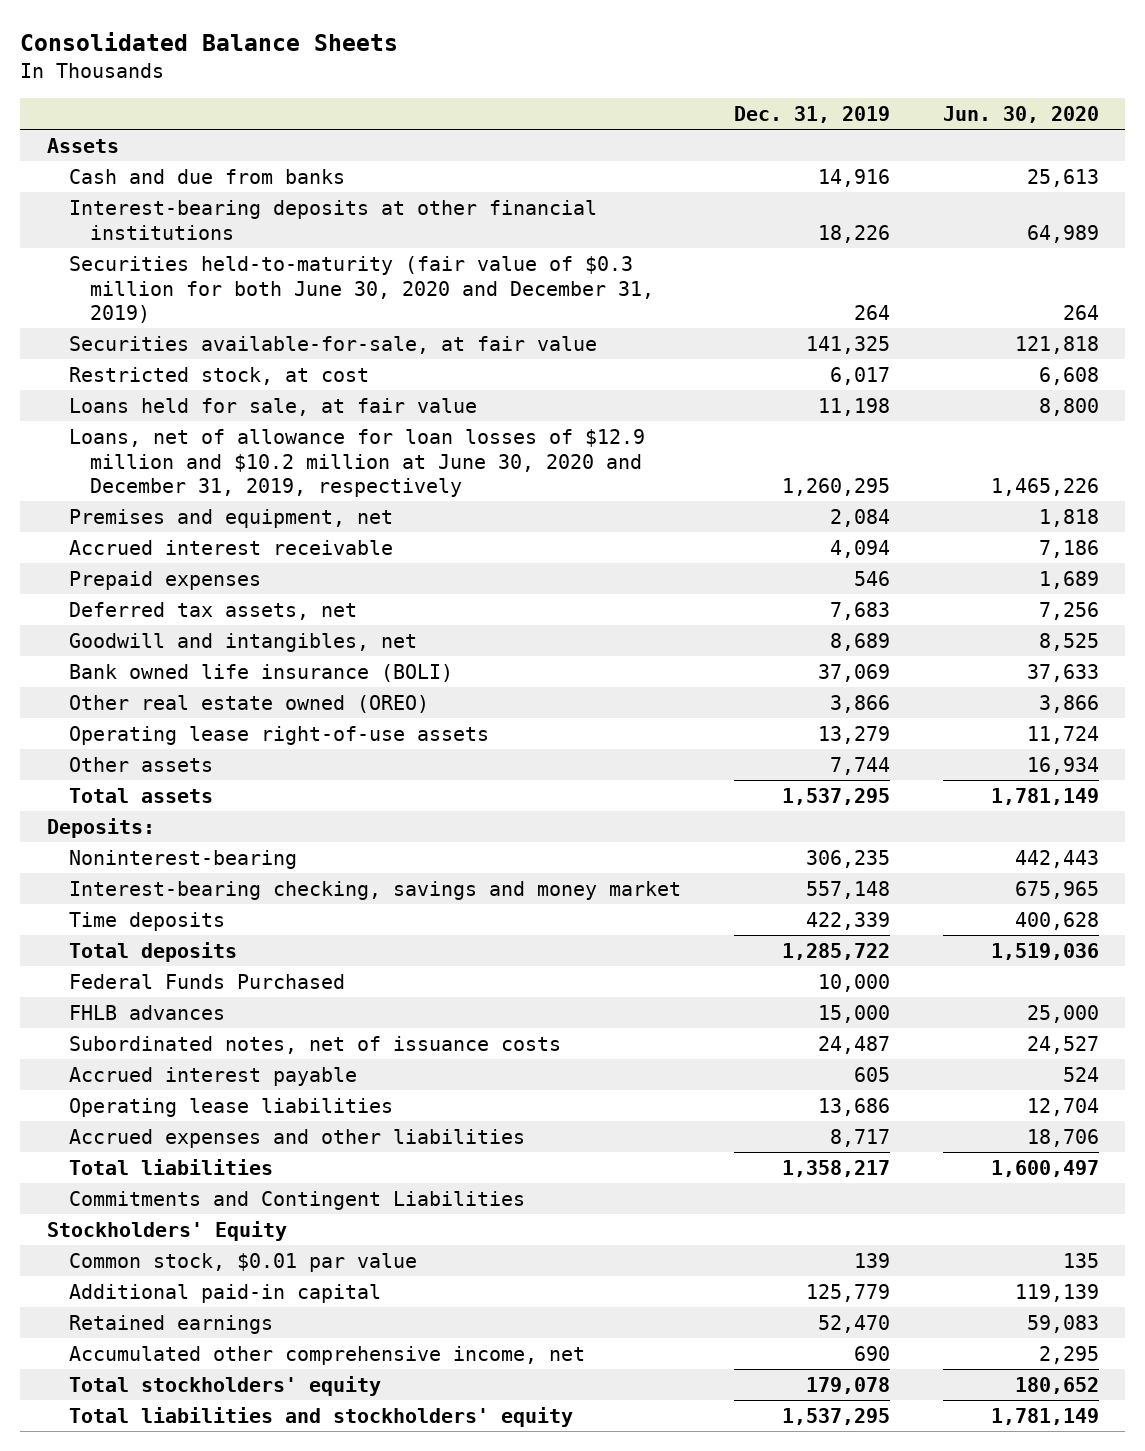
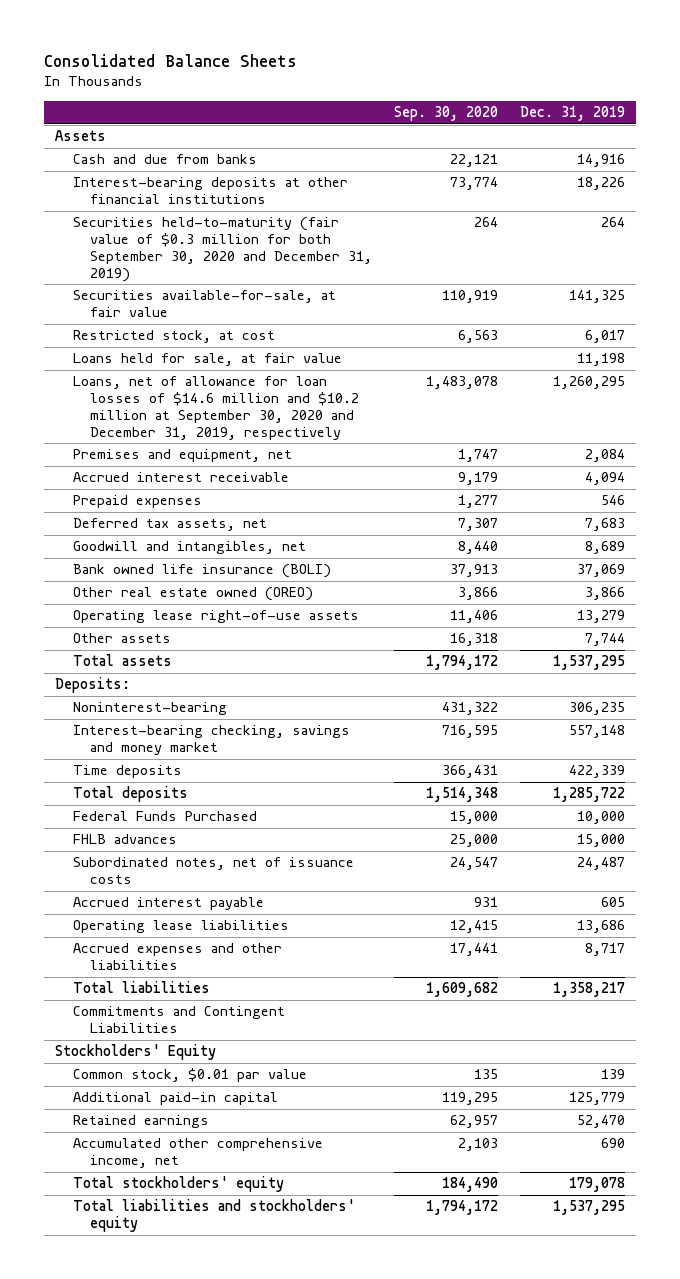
- | Dec. 31, 2019 | Jun. 30, 2020
+ | Sep. 30, 2020 | Dec. 31, 2019
- Securities held-to-maturity (fair value of $0.3 million for both June 30, 2020 and December 31, 2019) | 264 | 264
+ Securities held-to-maturity (fair value of $0.3 million for both September 30, 2020 and December 31, 2019) | 264 | 264
- Loans, net of allowance for loan losses of $12.9 million and $10.2 million at June 30, 2020 and December 31, 2019, respectively | 1,260,295 | 1,465,226
+ Loans, net of allowance for loan losses of $14.6 million and $10.2 million at September 30, 2020 and December 31, 2019, respectively | 1,483,078 | 1,260,295

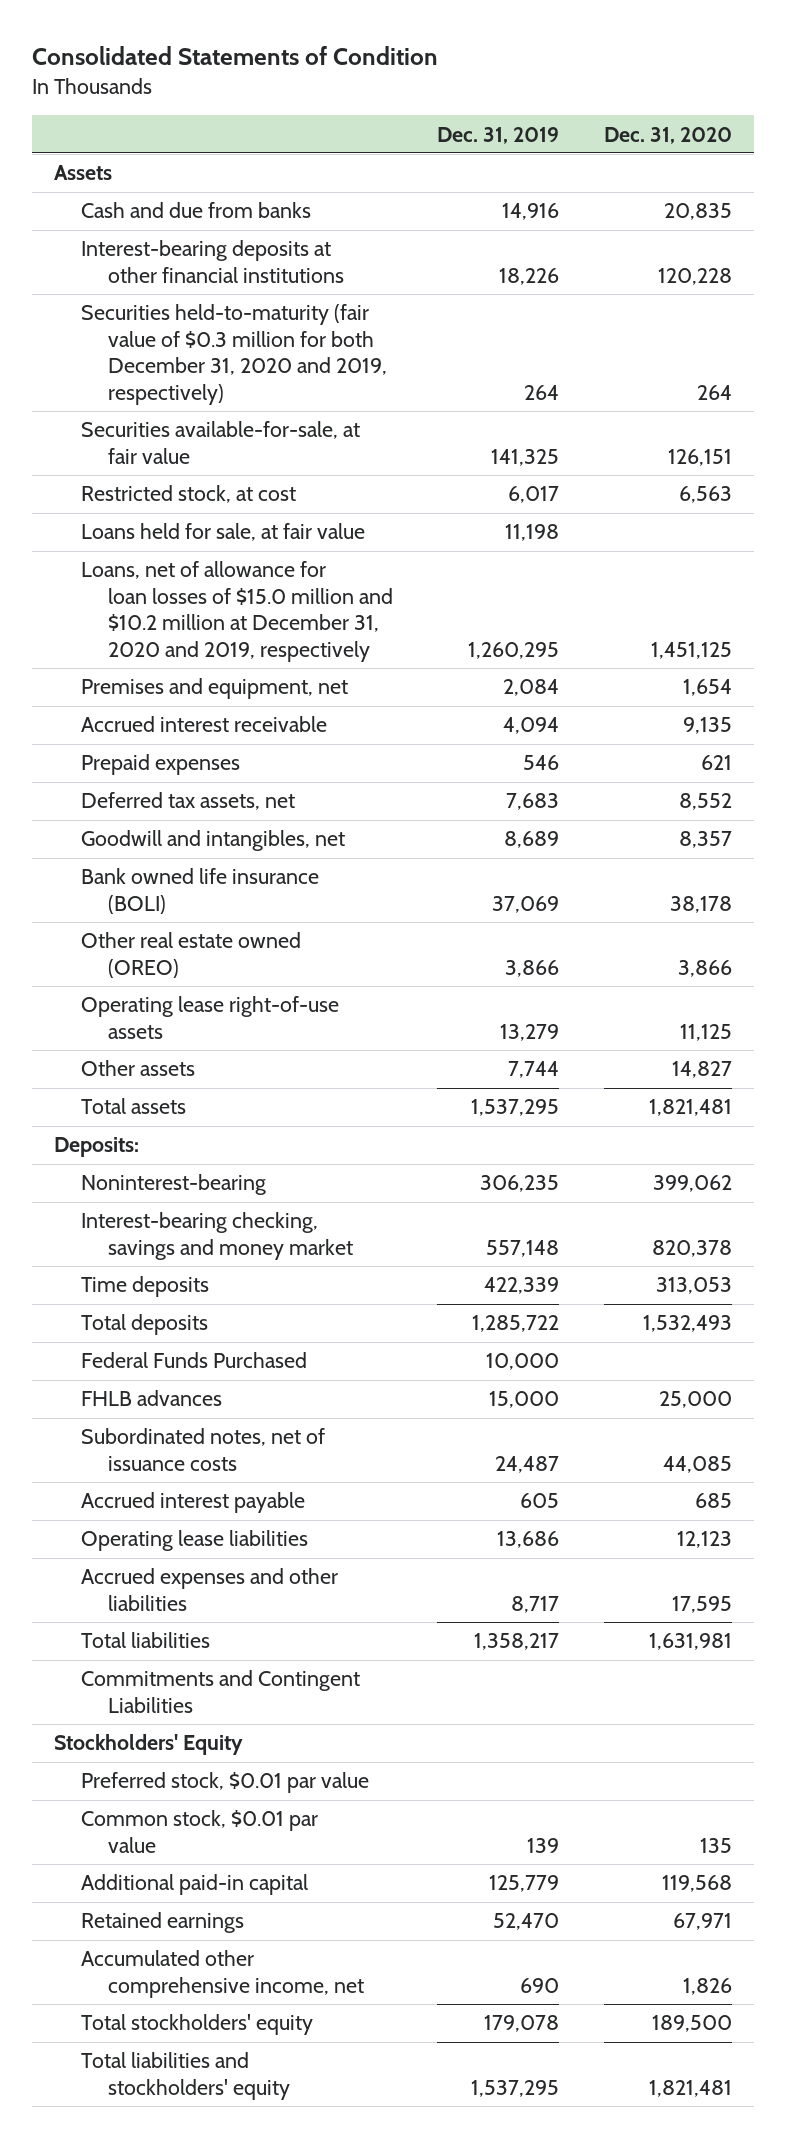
- Consolidated Balance Sheets
+ Consolidated Statements of Condition
- | Sep. 30, 2020 | Dec. 31, 2019
+ | Dec. 31, 2019 | Dec. 31, 2020
- Securities held-to-maturity (fair value of $0.3 million for both September 30, 2020 and December 31, 2019) | 264 | 264
+ Securities held-to-maturity (fair value of $0.3 million for both December 31, 2020 and 2019, respectively) | 264 | 264
- Loans, net of allowance for loan losses of $14.6 million and $10.2 million at September 30, 2020 and December 31, 2019, respectively | 1,483,078 | 1,260,295
+ Loans, net of allowance for loan losses of $15.0 million and $10.2 million at December 31, 2020 and 2019, respectively | 1,260,295 | 1,451,125
+ Preferred stock, $0.01 par value

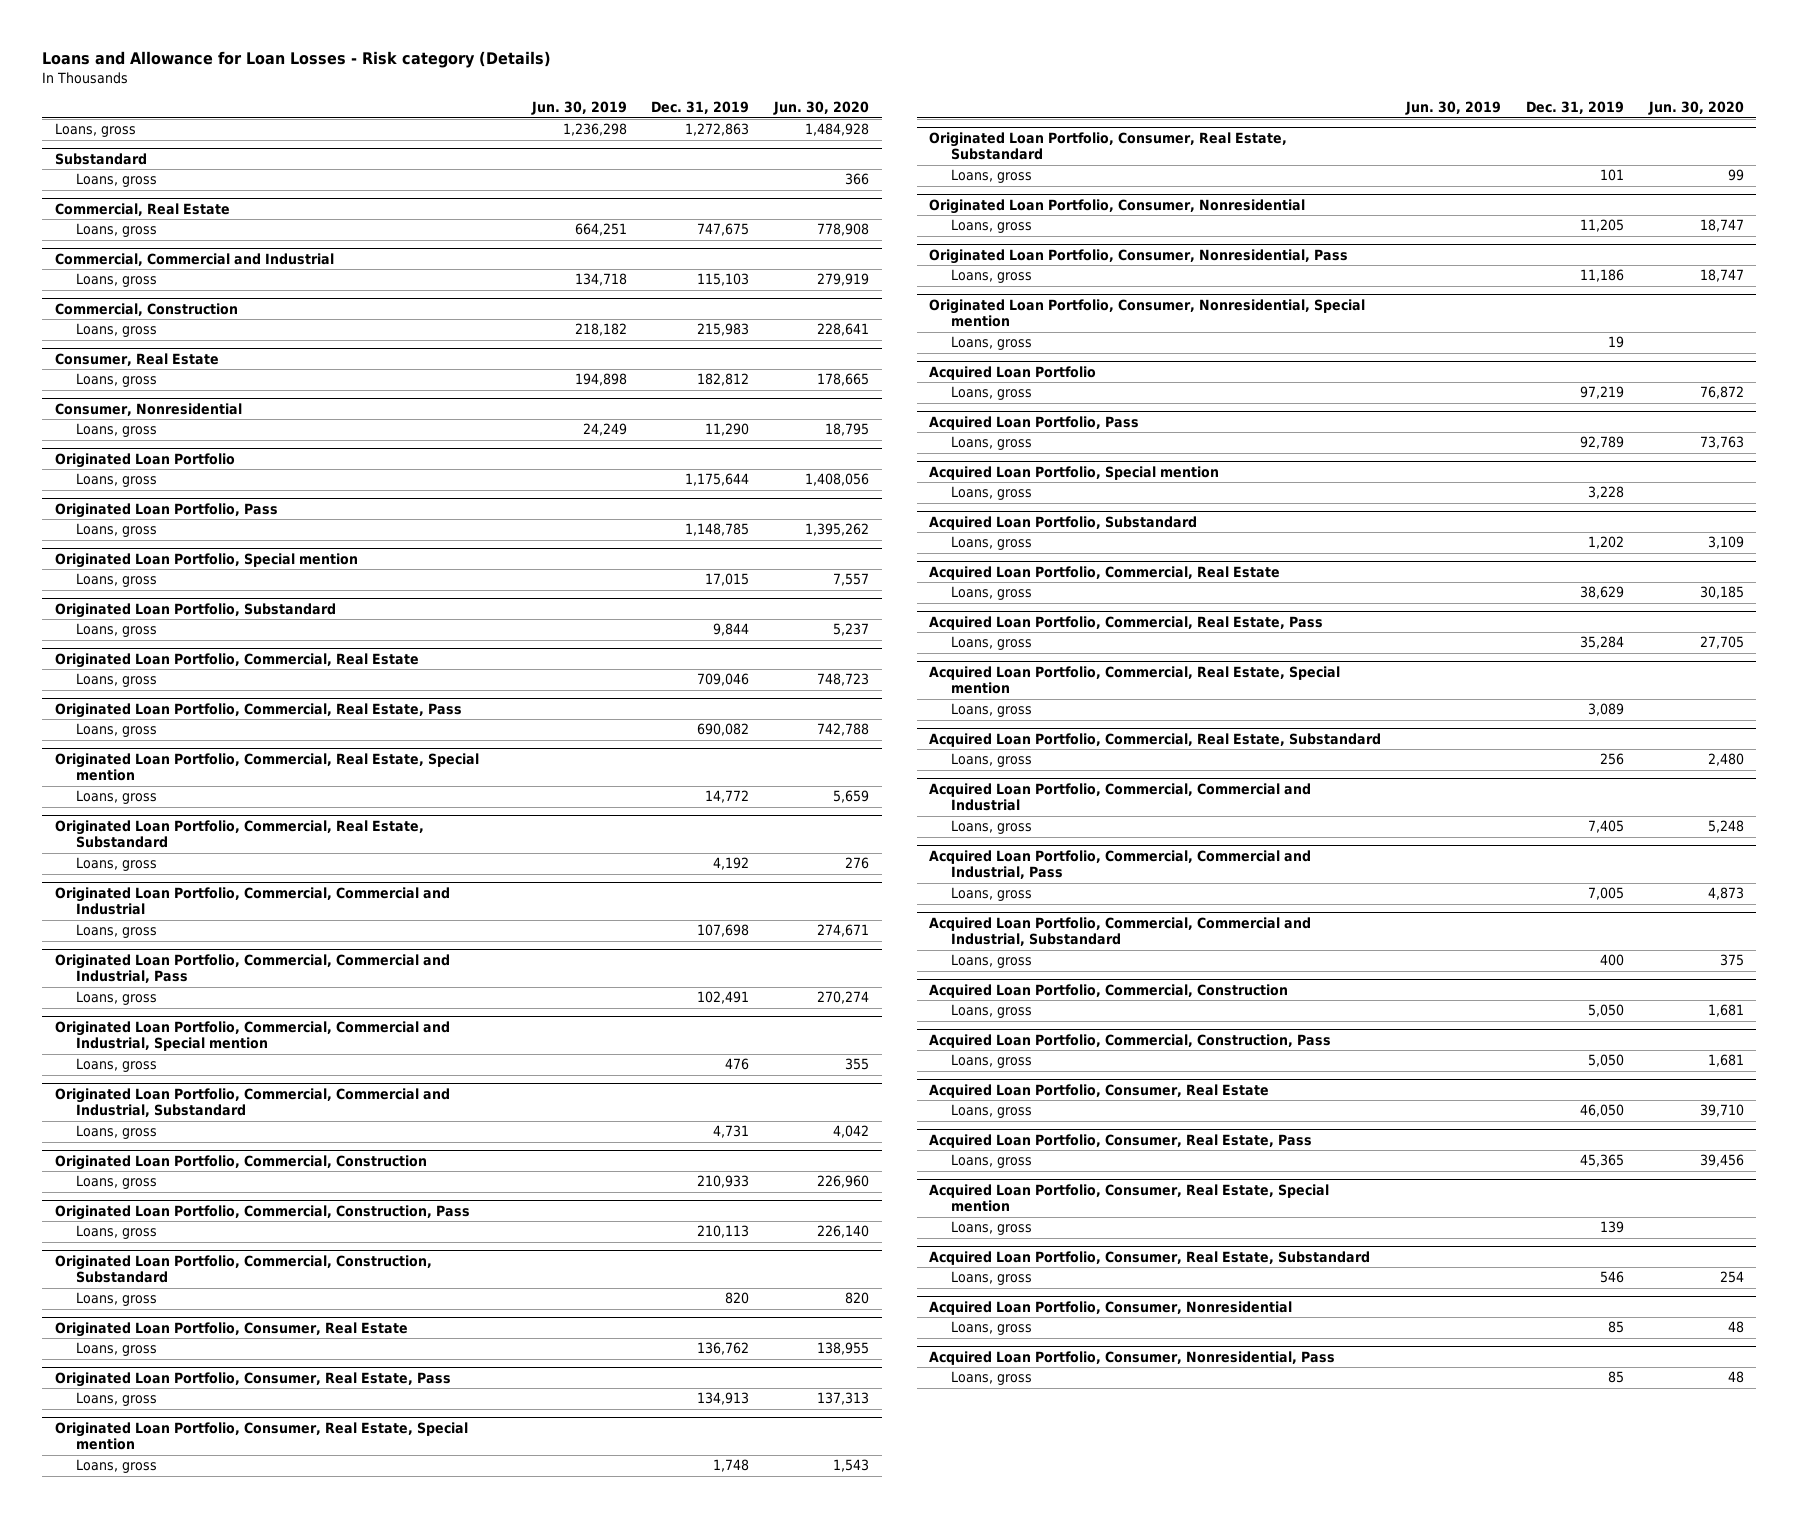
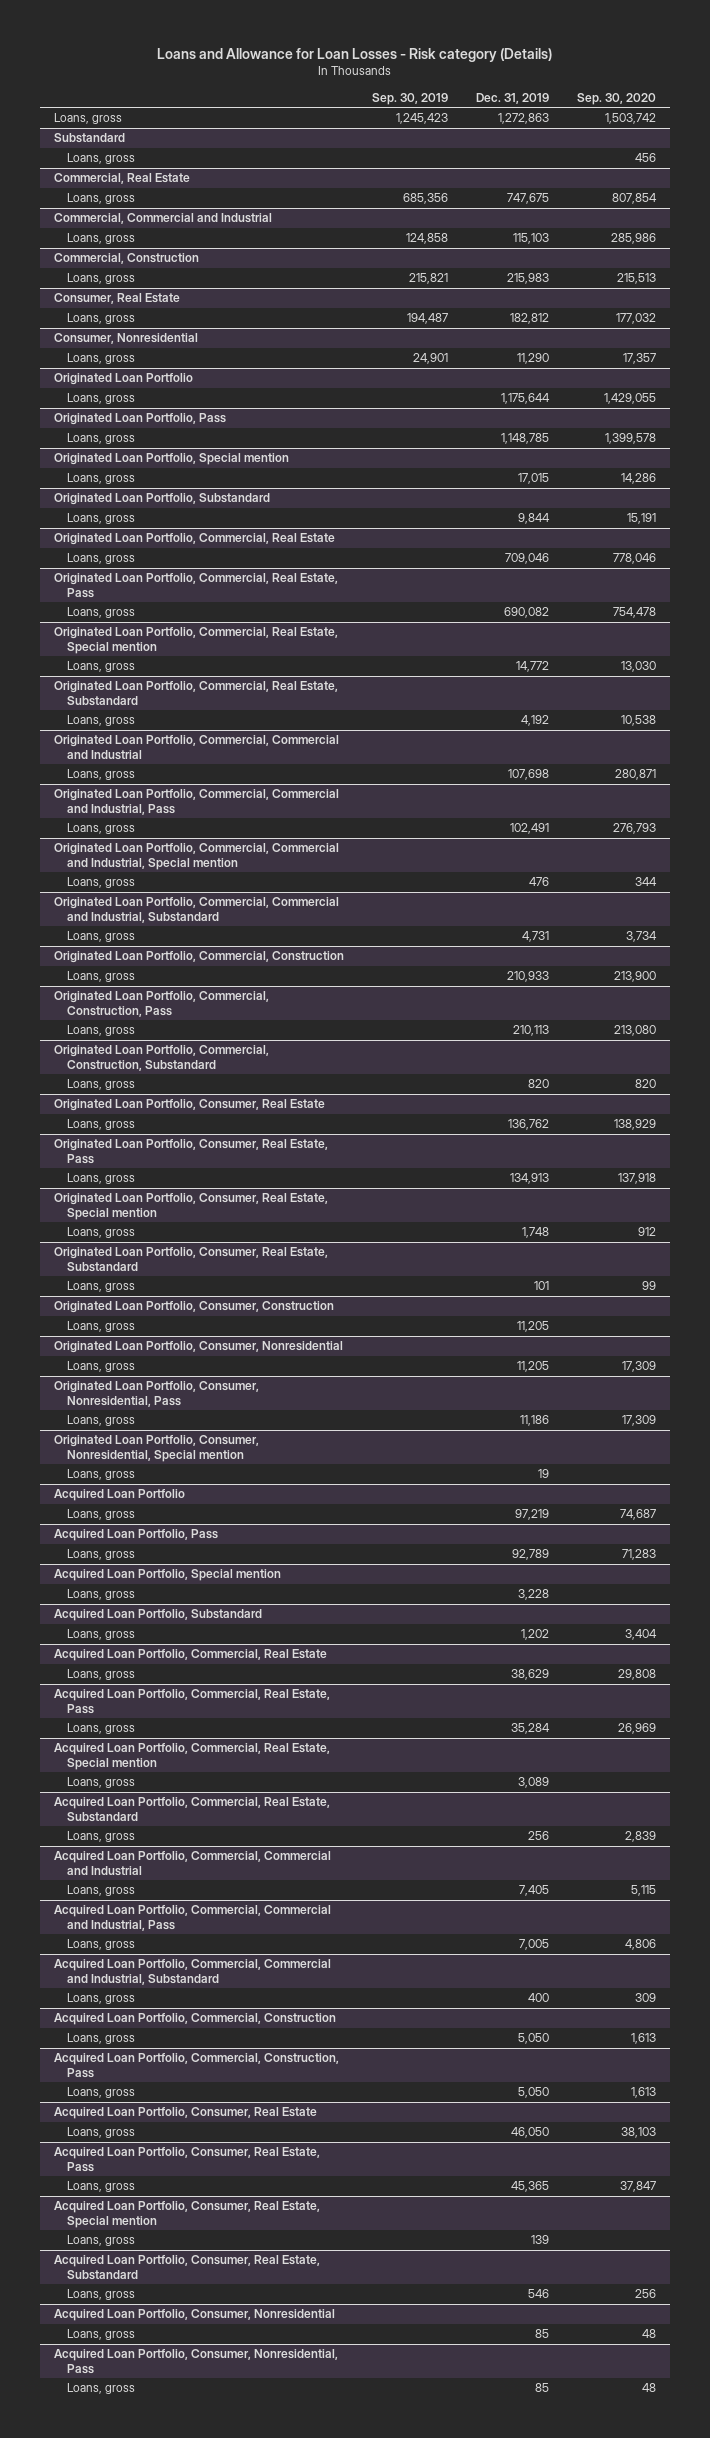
- | Jun. 30, 2019 | Dec. 31, 2019 | Jun. 30, 2020
+ | Sep. 30, 2019 | Dec. 31, 2019 | Sep. 30, 2020
+ Originated Loan Portfolio, Consumer, Construction
+ Loans, gross | | 11,205 |

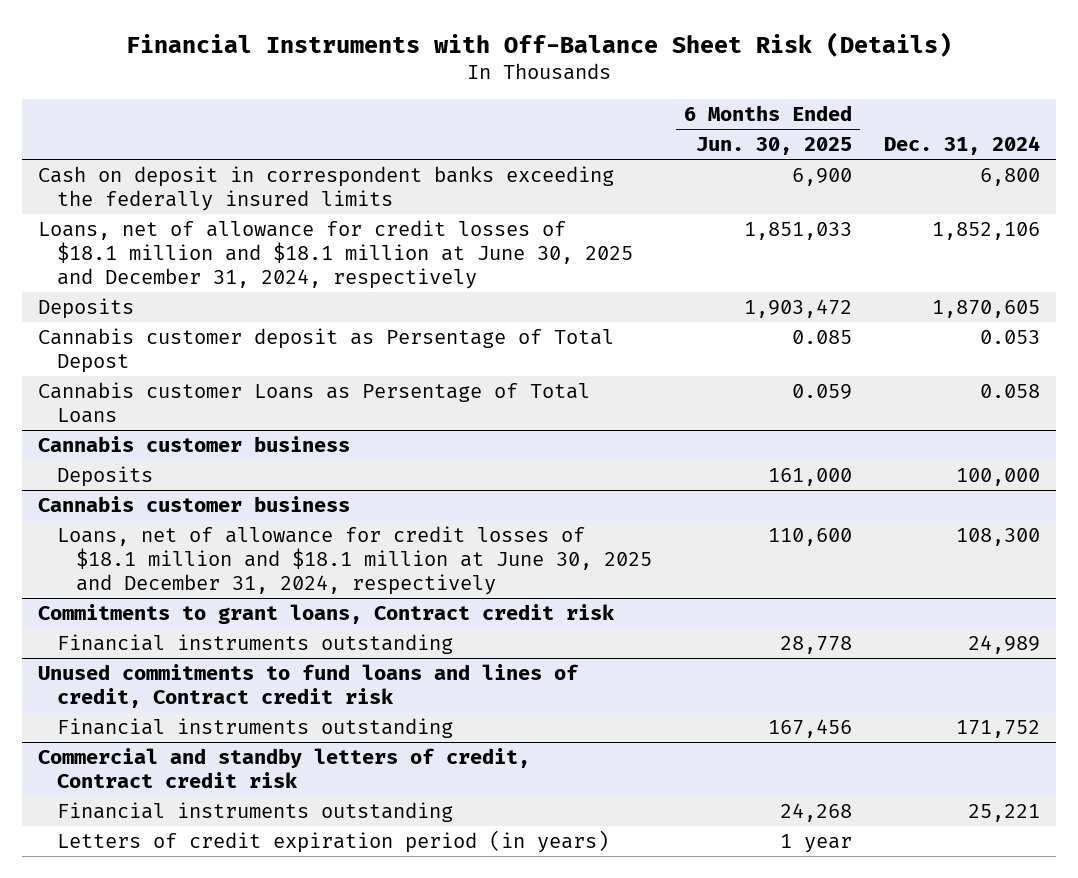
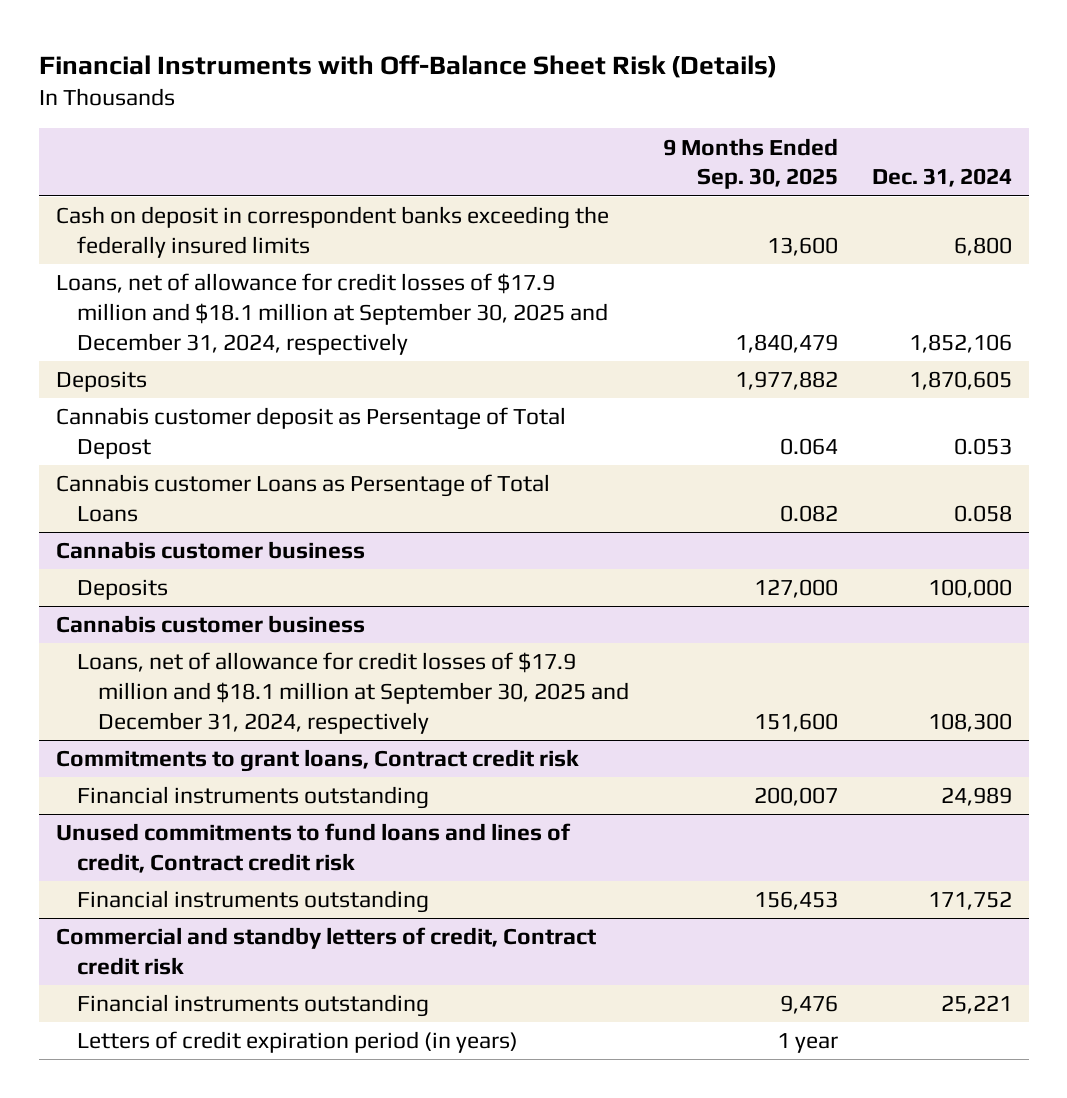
- | 6 Months Ended Jun. 30, 2025 | Dec. 31, 2024
+ | 9 Months Ended Sep. 30, 2025 | Dec. 31, 2024
- Loans, net of allowance for credit losses of $18.1 million and $18.1 million at June 30, 2025 and December 31, 2024, respectively | 1,851,033 | 1,852,106
+ Loans, net of allowance for credit losses of $17.9 million and $18.1 million at September 30, 2025 and December 31, 2024, respectively | 1,840,479 | 1,852,106
@ Cannabis customer business
- Loans, net of allowance for credit losses of $18.1 million and $18.1 million at June 30, 2025 and December 31, 2024, respectively | 110,600 | 108,300
+ Loans, net of allowance for credit losses of $17.9 million and $18.1 million at September 30, 2025 and December 31, 2024, respectively | 151,600 | 108,300

